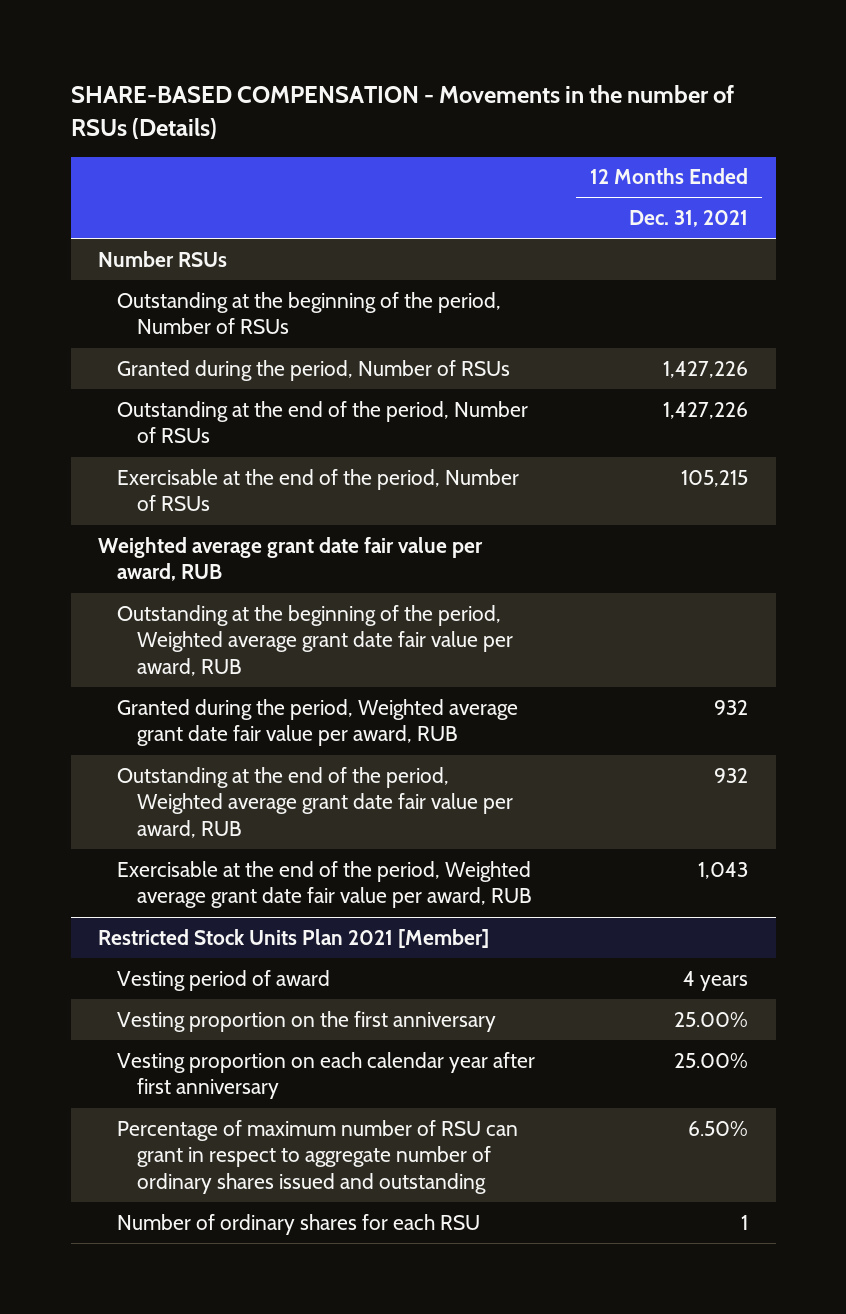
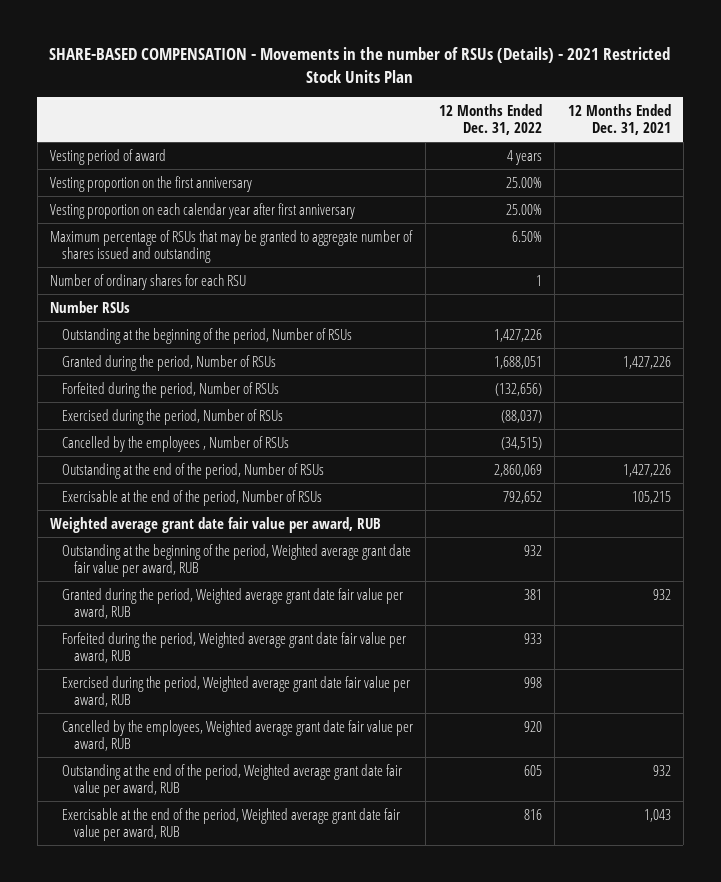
- SHARE-BASED COMPENSATION - Movements in the number of RSUs (Details)
+ SHARE-BASED COMPENSATION - Movements in the number of RSUs (Details) - 2021 Restricted Stock Units Plan
- | 12 Months Ended Dec. 31, 2021
+ | 12 Months Ended Dec. 31, 2022 | 12 Months Ended Dec. 31, 2021
+ Vesting period of award | 4 years |
+ Vesting proportion on the first anniversary | 25.00% |
+ Vesting proportion on each calendar year after first anniversary | 25.00% |
+ Maximum percentage of RSUs that may be granted to aggregate number of shares issued and outstanding | 6.50% |
+ Number of ordinary shares for each RSU | 1 |
+ Forfeited during the period, Number of RSUs | (132,656) |
+ Exercised during the period, Number of RSUs | (88,037) |
+ Cancelled by the employees , Number of RSUs | (34,515) |
+ Forfeited during the period, Weighted average grant date fair value per award, RUB | 933 |
+ Exercised during the period, Weighted average grant date fair value per award, RUB | 998 |
+ Cancelled by the employees, Weighted average grant date fair value per award, RUB | 920 |
- Restricted Stock Units Plan 2021 [Member]
- Vesting period of award | 4 years
- Vesting proportion on the first anniversary | 25.00%
- Vesting proportion on each calendar year after first anniversary | 25.00%
- Percentage of maximum number of RSU can grant in respect to aggregate number of ordinary shares issued and outstanding | 6.50%
- Number of ordinary shares for each RSU | 1

